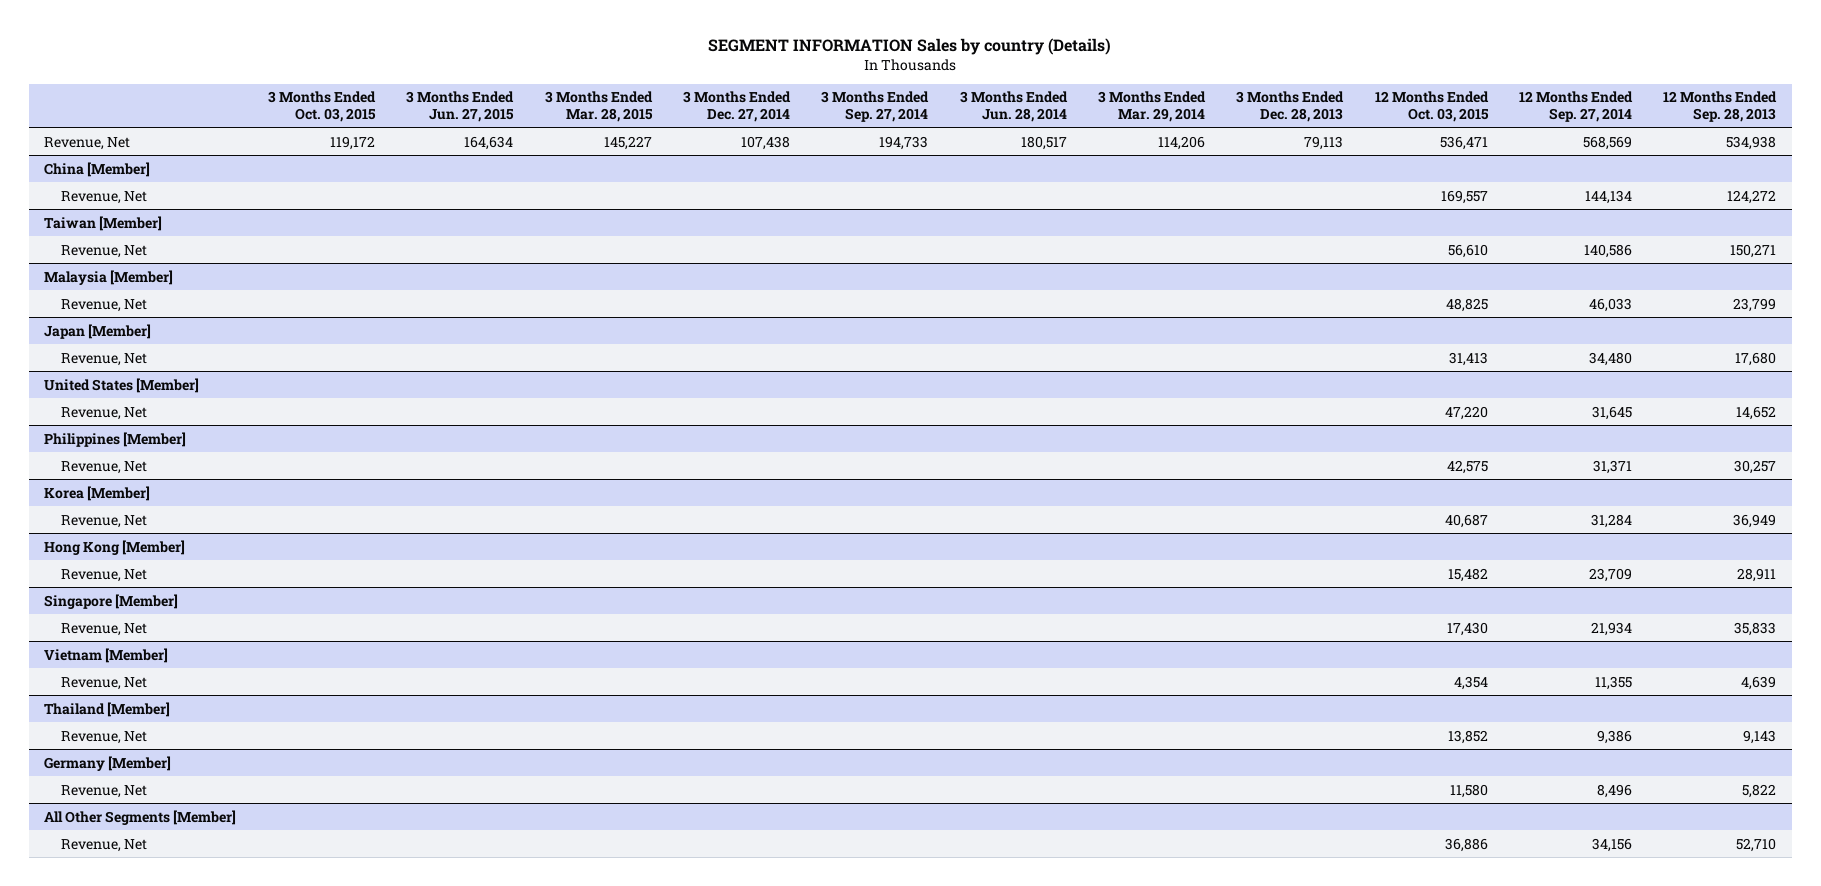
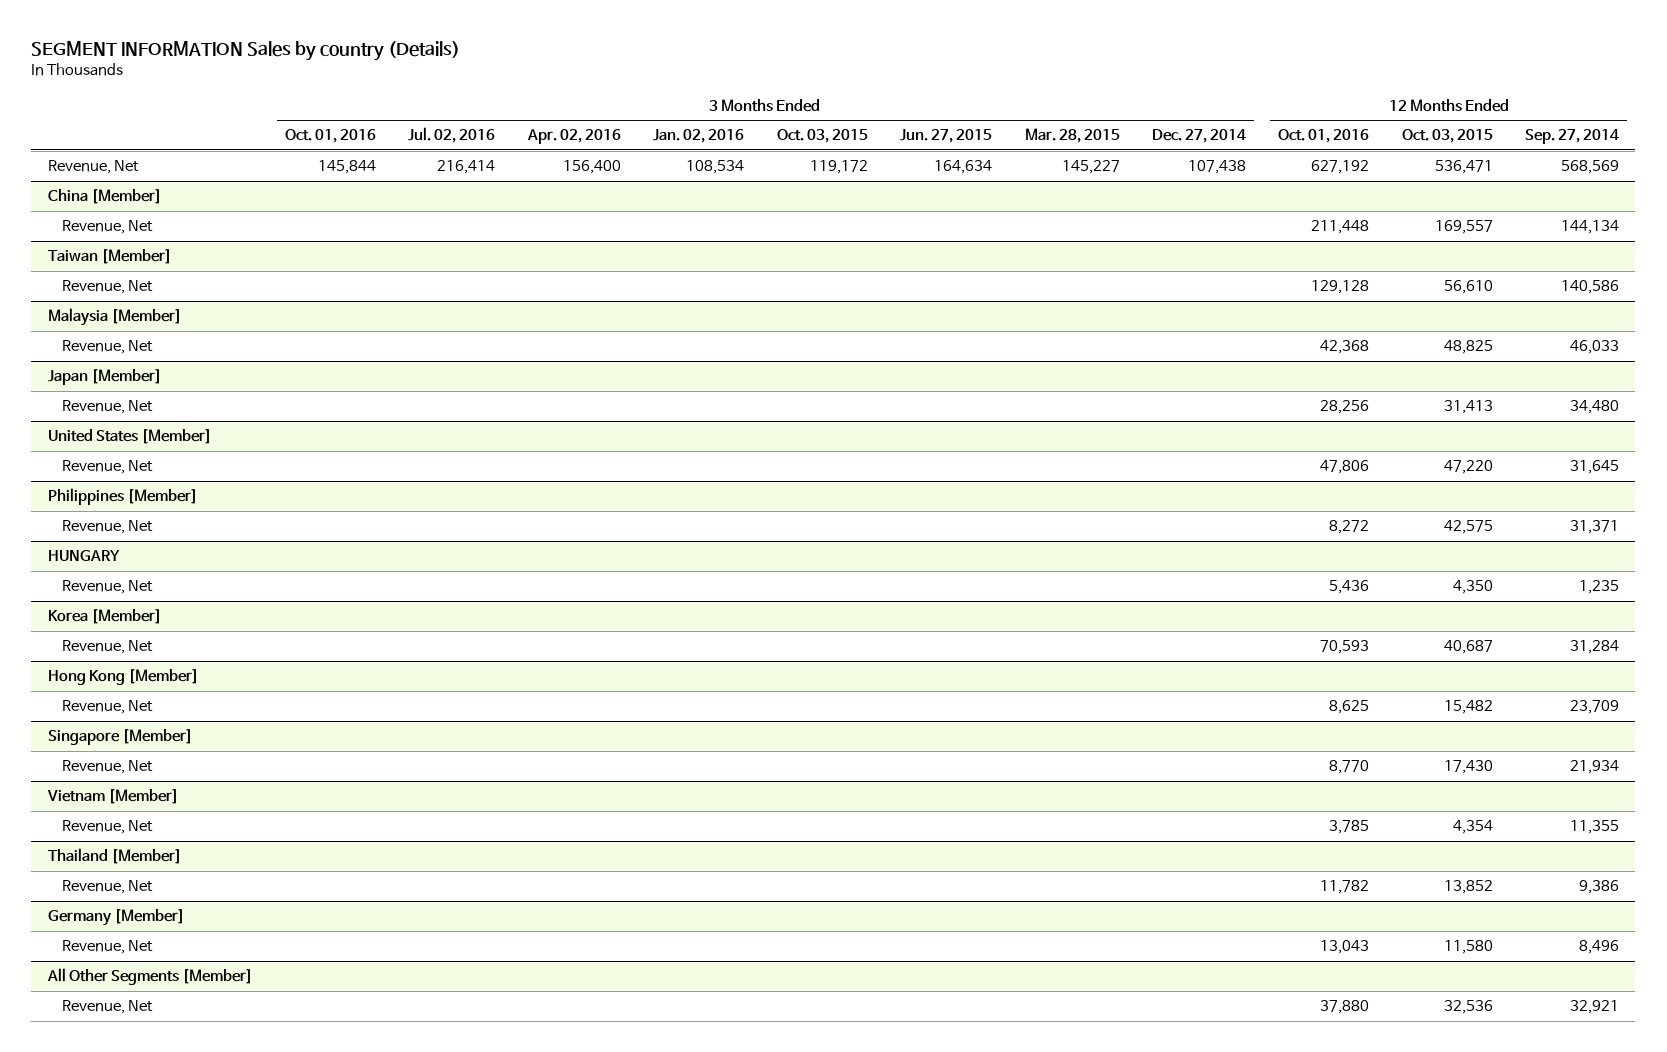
- | 3 Months Ended Oct. 03, 2015 | 3 Months Ended Jun. 27, 2015 | 3 Months Ended Mar. 28, 2015 | 3 Months Ended Dec. 27, 2014 | 3 Months Ended Sep. 27, 2014 | 3 Months Ended Jun. 28, 2014 | 3 Months Ended Mar. 29, 2014 | 3 Months Ended Dec. 28, 2013 | 12 Months Ended Oct. 03, 2015 | 12 Months Ended Sep. 27, 2014 | 12 Months Ended Sep. 28, 2013
+ | 3 Months Ended Oct. 01, 2016 | 3 Months Ended Jul. 02, 2016 | 3 Months Ended Apr. 02, 2016 | 3 Months Ended Jan. 02, 2016 | 3 Months Ended Oct. 03, 2015 | 3 Months Ended Jun. 27, 2015 | 3 Months Ended Mar. 28, 2015 | 3 Months Ended Dec. 27, 2014 | 12 Months Ended Oct. 01, 2016 | 12 Months Ended Oct. 03, 2015 | 12 Months Ended Sep. 27, 2014
+ HUNGARY
+ Revenue, Net | | | | | | | | | 5,436 | 4,350 | 1,235
@ All Other Segments [Member]
- Revenue, Net | | | | | | | | | 36,886 | 34,156 | 52,710
+ Revenue, Net | | | | | | | | | 37,880 | 32,536 | 32,921

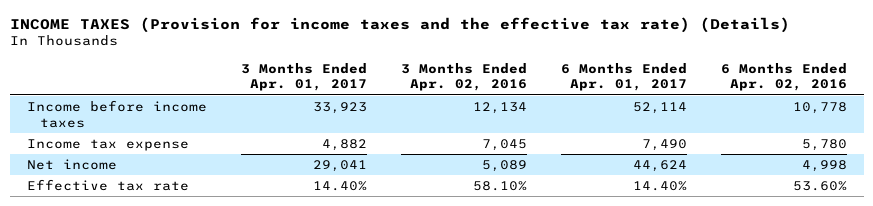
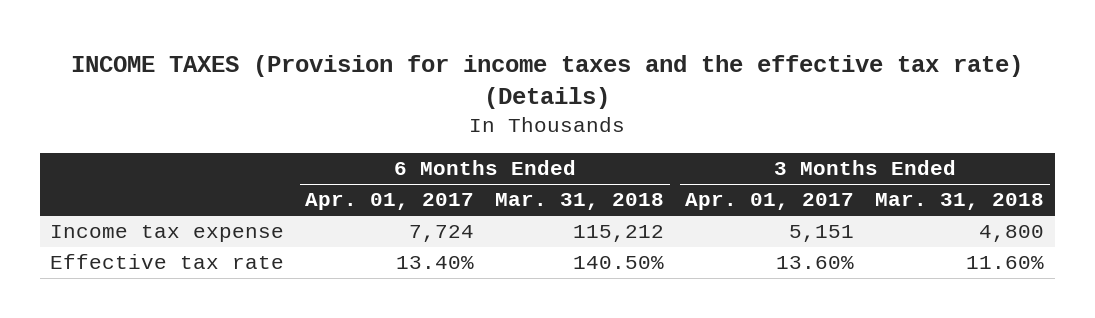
- | 3 Months Ended Apr. 01, 2017 | 3 Months Ended Apr. 02, 2016 | 6 Months Ended Apr. 01, 2017 | 6 Months Ended Apr. 02, 2016
+ | 6 Months Ended Apr. 01, 2017 | 6 Months Ended Mar. 31, 2018 | 3 Months Ended Apr. 01, 2017 | 3 Months Ended Mar. 31, 2018
- Income before income taxes | 33,923 | 12,134 | 52,114 | 10,778
- Income tax expense | 4,882 | 7,045 | 7,490 | 5,780
- Net income | 29,041 | 5,089 | 44,624 | 4,998
- Effective tax rate | 14.40% | 58.10% | 14.40% | 53.60%
+ Income tax expense | 7,724 | 115,212 | 5,151 | 4,800
+ Effective tax rate | 13.40% | 140.50% | 13.60% | 11.60%

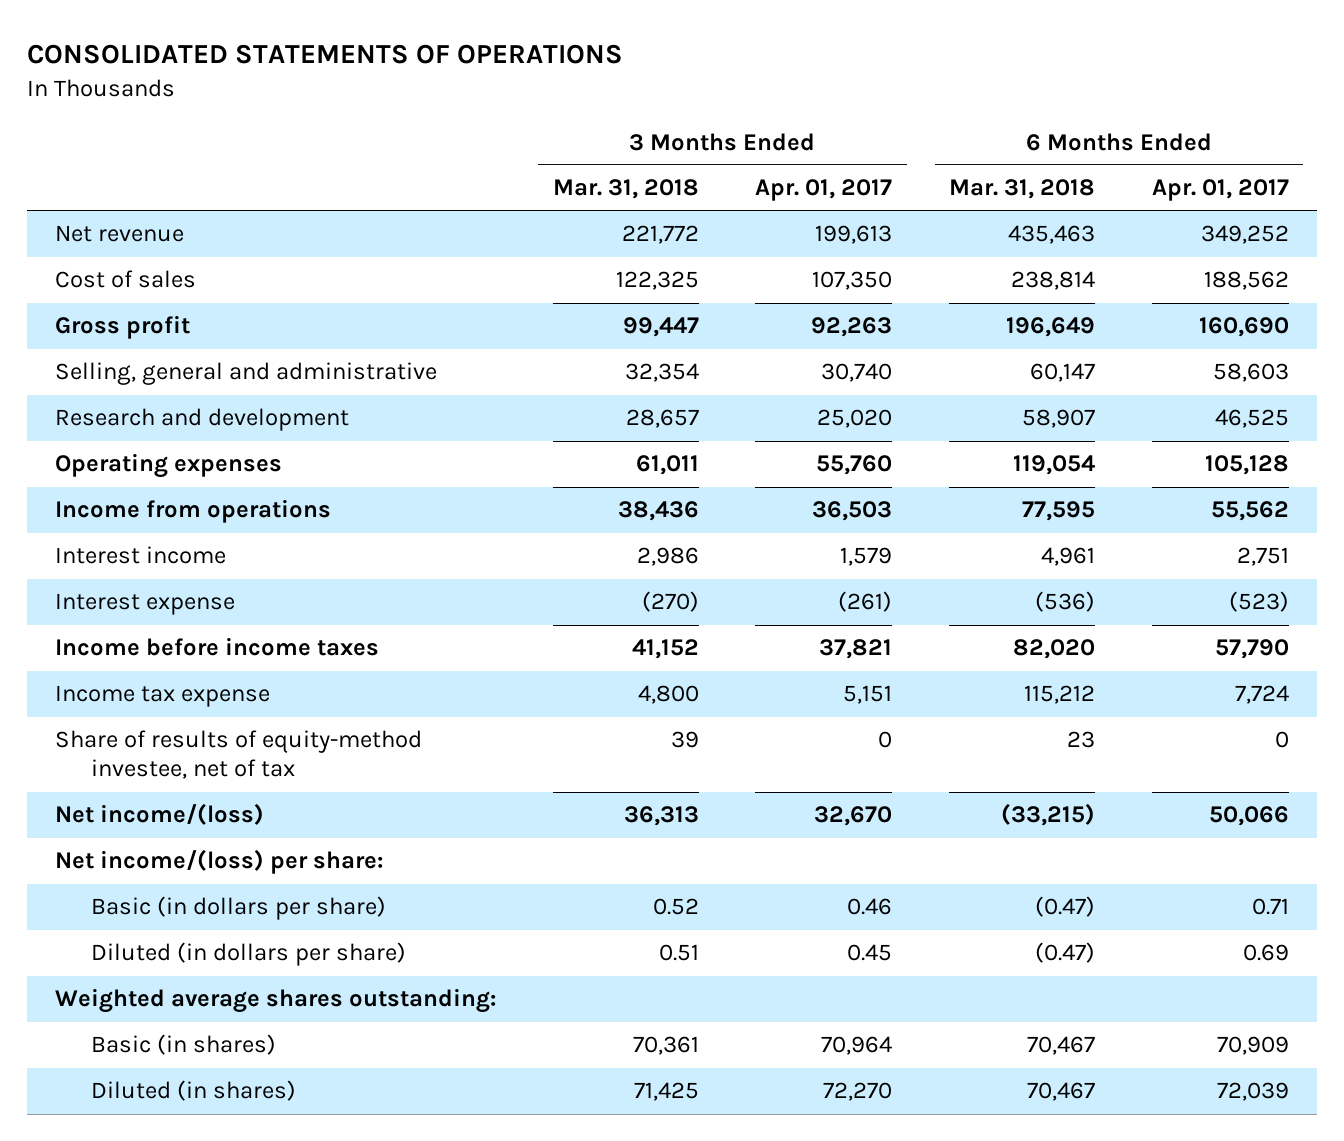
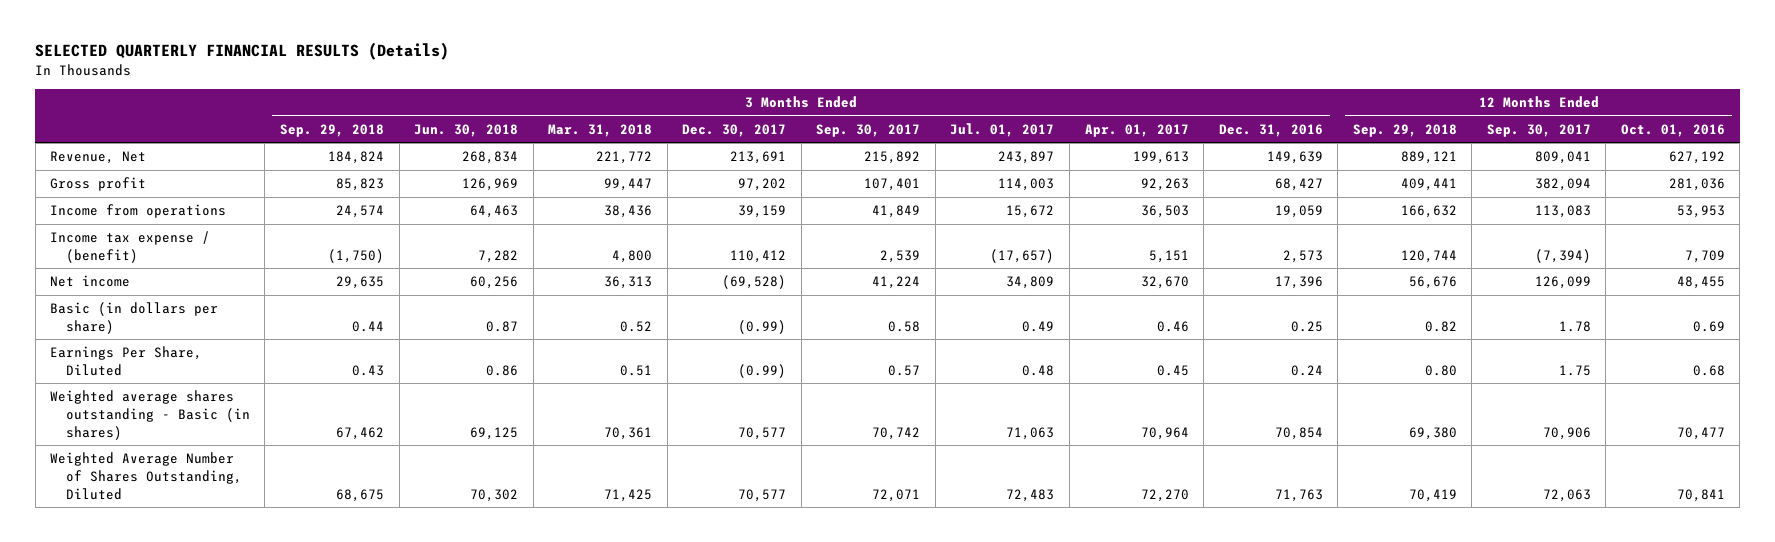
- CONSOLIDATED STATEMENTS OF OPERATIONS
+ SELECTED QUARTERLY FINANCIAL RESULTS (Details)
- | 3 Months Ended Mar. 31, 2018 | 3 Months Ended Apr. 01, 2017 | 6 Months Ended Mar. 31, 2018 | 6 Months Ended Apr. 01, 2017
+ | 3 Months Ended Sep. 29, 2018 | 3 Months Ended Jun. 30, 2018 | 3 Months Ended Mar. 31, 2018 | 3 Months Ended Dec. 30, 2017 | 3 Months Ended Sep. 30, 2017 | 3 Months Ended Jul. 01, 2017 | 3 Months Ended Apr. 01, 2017 | 3 Months Ended Dec. 31, 2016 | 12 Months Ended Sep. 29, 2018 | 12 Months Ended Sep. 30, 2017 | 12 Months Ended Oct. 01, 2016
- Net revenue | 221,772 | 199,613 | 435,463 | 349,252
- Cost of sales | 122,325 | 107,350 | 238,814 | 188,562
+ Revenue, Net | 184,824 | 268,834 | 221,772 | 213,691 | 215,892 | 243,897 | 199,613 | 149,639 | 889,121 | 809,041 | 627,192
- Selling, general and administrative | 32,354 | 30,740 | 60,147 | 58,603
- Research and development | 28,657 | 25,020 | 58,907 | 46,525
- Operating expenses | 61,011 | 55,760 | 119,054 | 105,128
- Interest income | 2,986 | 1,579 | 4,961 | 2,751
- Interest expense | (270) | (261) | (536) | (523)
- Income before income taxes | 41,152 | 37,821 | 82,020 | 57,790
- Income tax expense | 4,800 | 5,151 | 115,212 | 7,724
- Share of results of equity-method investee, net of tax | 39 | 0 | 23 | 0
- Net income/(loss) | 36,313 | 32,670 | (33,215) | 50,066
- Net income/(loss) per share:
+ Income tax expense / (benefit) | (1,750) | 7,282 | 4,800 | 110,412 | 2,539 | (17,657) | 5,151 | 2,573 | 120,744 | (7,394) | 7,709
+ Net income | 29,635 | 60,256 | 36,313 | (69,528) | 41,224 | 34,809 | 32,670 | 17,396 | 56,676 | 126,099 | 48,455
- Diluted (in dollars per share) | 0.51 | 0.45 | (0.47) | 0.69
- Weighted average shares outstanding:
- Basic (in shares) | 70,361 | 70,964 | 70,467 | 70,909
- Diluted (in shares) | 71,425 | 72,270 | 70,467 | 72,039
+ Earnings Per Share, Diluted | 0.43 | 0.86 | 0.51 | (0.99) | 0.57 | 0.48 | 0.45 | 0.24 | 0.80 | 1.75 | 0.68
+ Weighted average shares outstanding - Basic (in shares) | 67,462 | 69,125 | 70,361 | 70,577 | 70,742 | 71,063 | 70,964 | 70,854 | 69,380 | 70,906 | 70,477
+ Weighted Average Number of Shares Outstanding, Diluted | 68,675 | 70,302 | 71,425 | 70,577 | 72,071 | 72,483 | 72,270 | 71,763 | 70,419 | 72,063 | 70,841

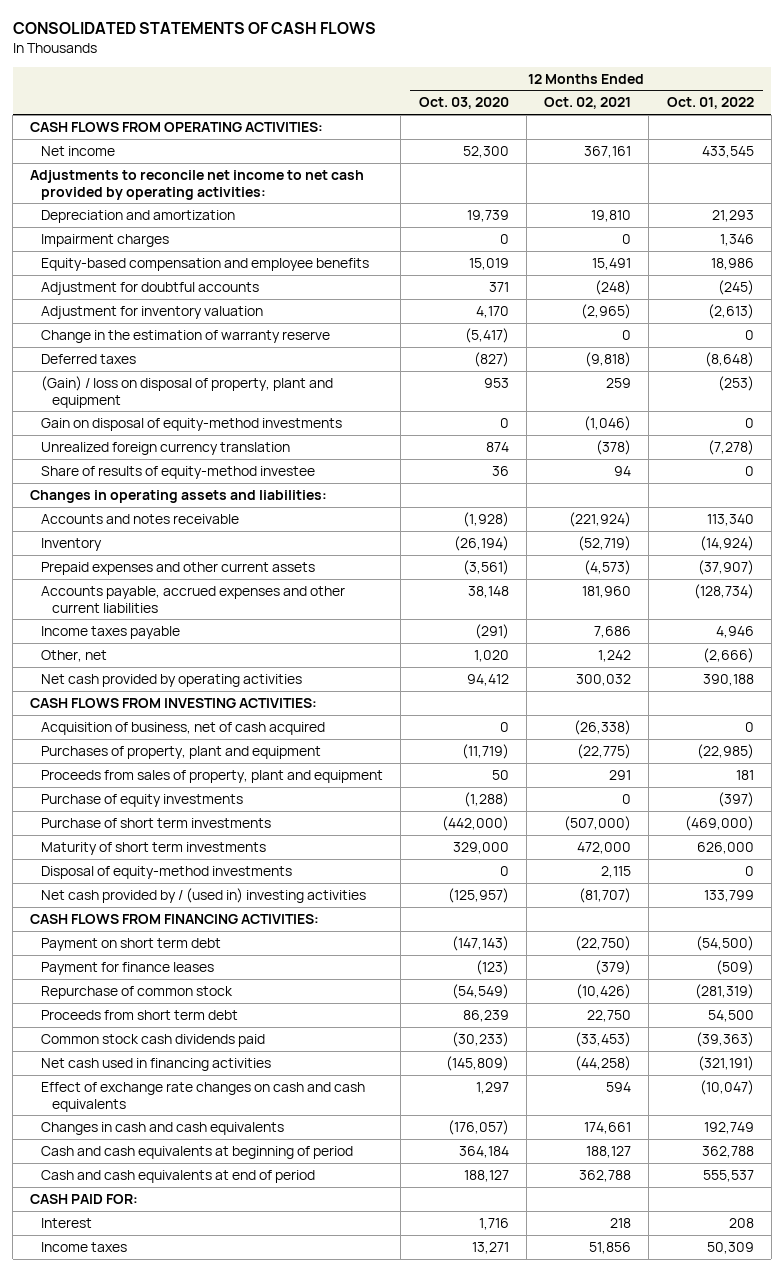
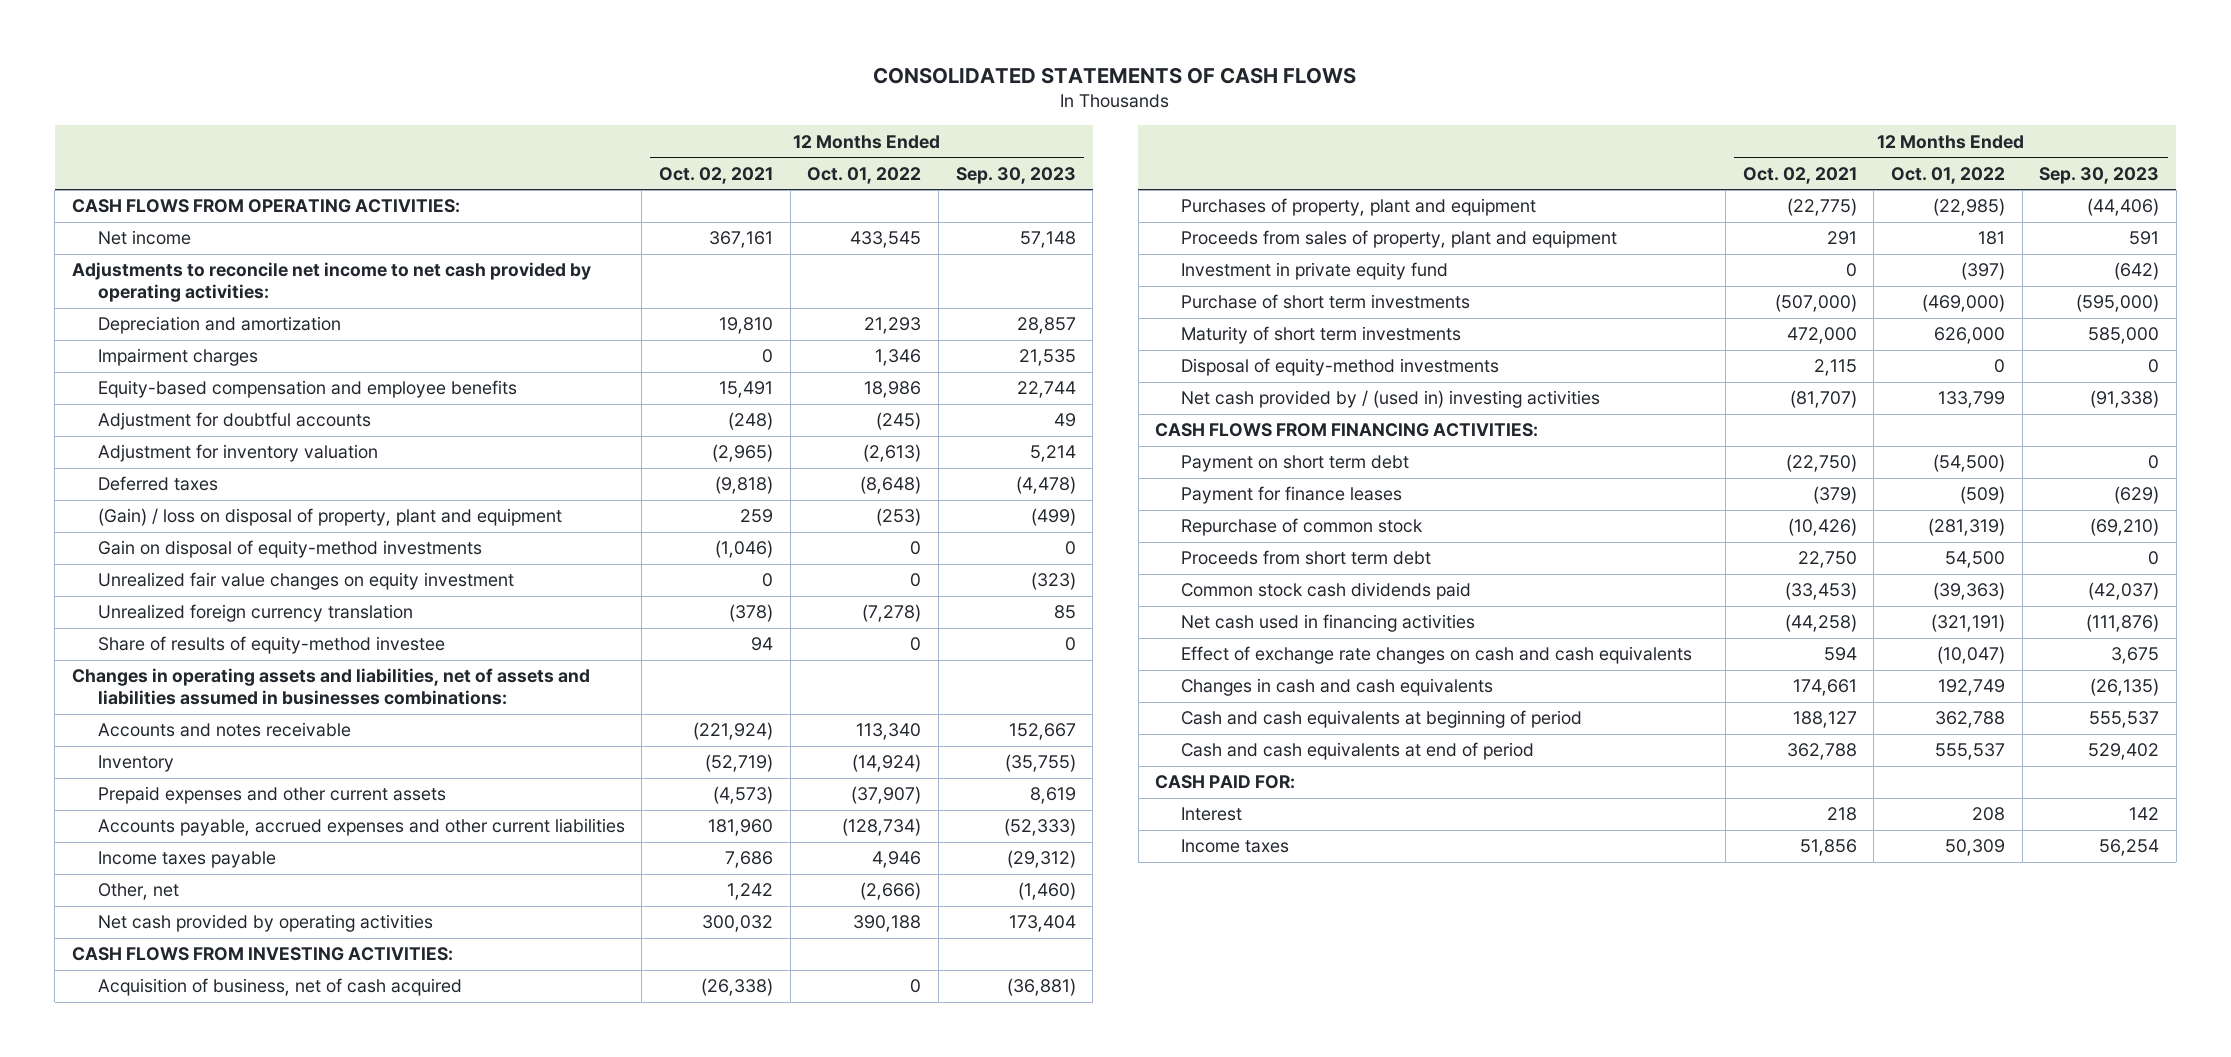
- | 12 Months Ended Oct. 03, 2020 | 12 Months Ended Oct. 02, 2021 | 12 Months Ended Oct. 01, 2022
+ | 12 Months Ended Oct. 02, 2021 | 12 Months Ended Oct. 01, 2022 | 12 Months Ended Sep. 30, 2023
- Change in the estimation of warranty reserve | (5,417) | 0 | 0
+ Unrealized fair value changes on equity investment | 0 | 0 | (323)
- Changes in operating assets and liabilities:
+ Changes in operating assets and liabilities, net of assets and liabilities assumed in businesses combinations:
- Purchase of equity investments | (1,288) | 0 | (397)
+ Investment in private equity fund | 0 | (397) | (642)

